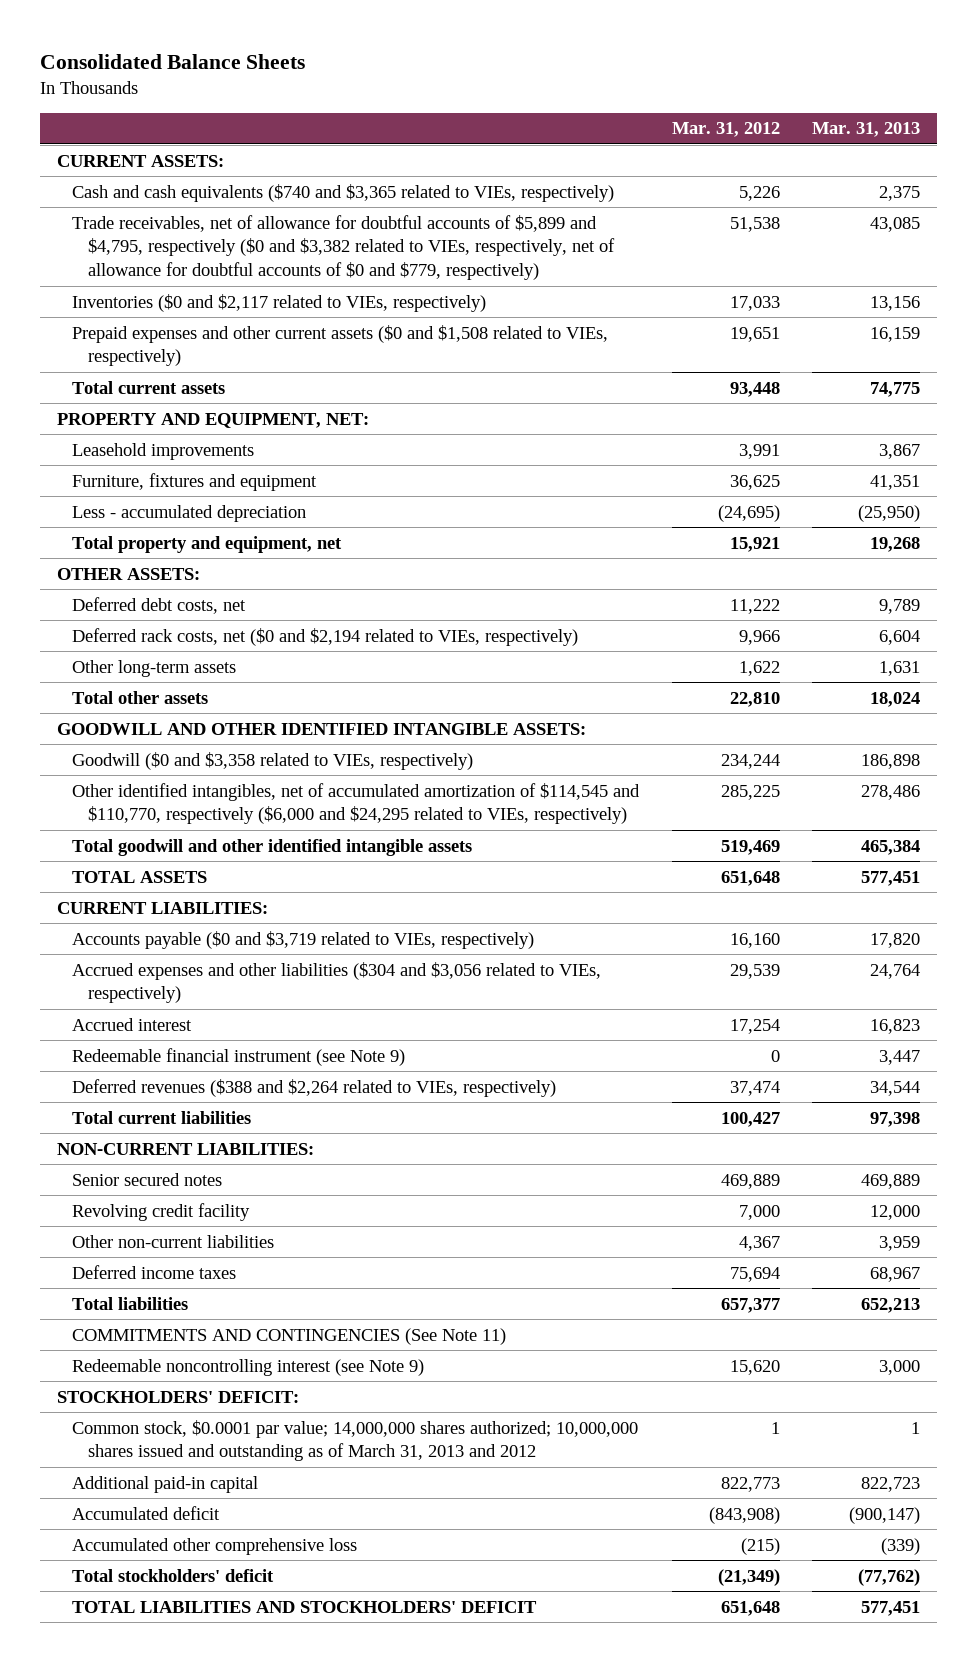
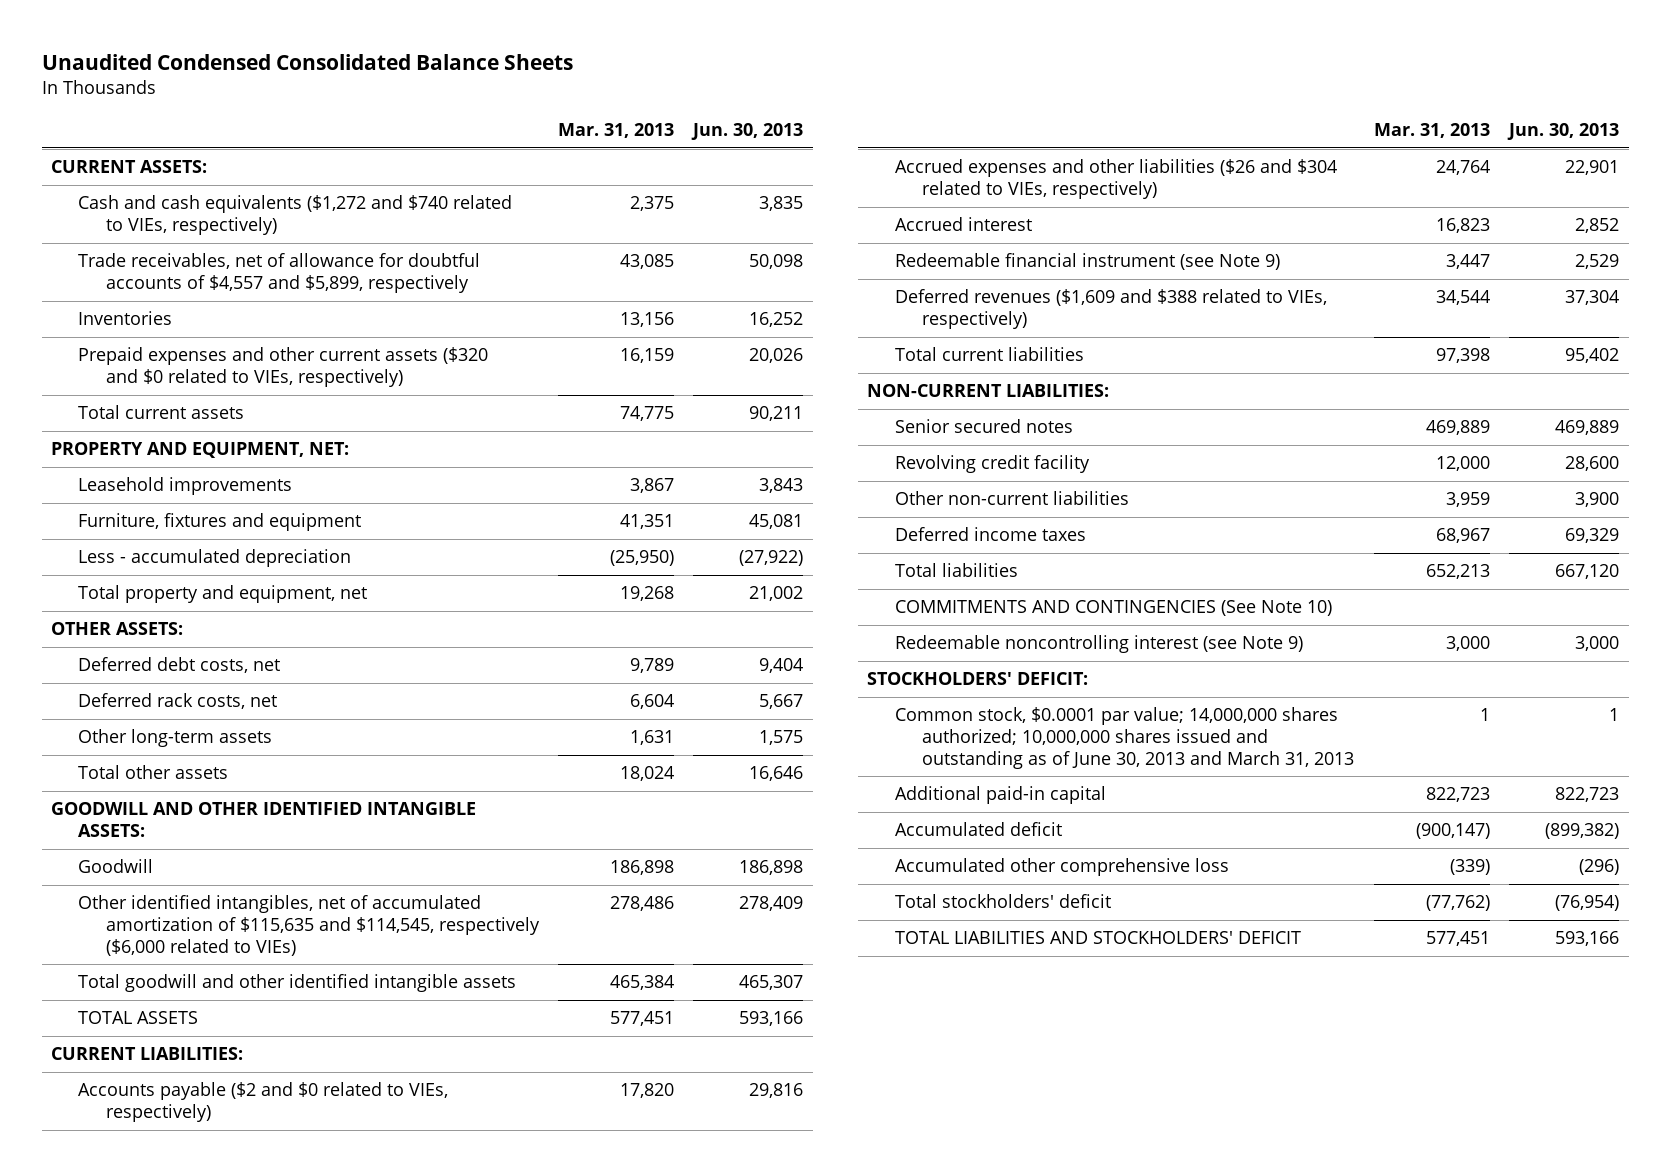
- Consolidated Balance Sheets
+ Unaudited Condensed Consolidated Balance Sheets
- | Mar. 31, 2012 | Mar. 31, 2013
+ | Mar. 31, 2013 | Jun. 30, 2013
- Cash and cash equivalents ($740 and $3,365 related to VIEs, respectively) | 5,226 | 2,375
- Trade receivables, net of allowance for doubtful accounts of $5,899 and $4,795, respectively ($0 and $3,382 related to VIEs, respectively, net of allowance for doubtful accounts of $0 and $779, respectively) | 51,538 | 43,085
- Inventories ($0 and $2,117 related to VIEs, respectively) | 17,033 | 13,156
- Prepaid expenses and other current assets ($0 and $1,508 related to VIEs, respectively) | 19,651 | 16,159
+ Cash and cash equivalents ($1,272 and $740 related to VIEs, respectively) | 2,375 | 3,835
+ Trade receivables, net of allowance for doubtful accounts of $4,557 and $5,899, respectively | 43,085 | 50,098
+ Inventories | 13,156 | 16,252
+ Prepaid expenses and other current assets ($320 and $0 related to VIEs, respectively) | 16,159 | 20,026
- Deferred rack costs, net ($0 and $2,194 related to VIEs, respectively) | 9,966 | 6,604
+ Deferred rack costs, net | 6,604 | 5,667
- Goodwill ($0 and $3,358 related to VIEs, respectively) | 234,244 | 186,898
- Other identified intangibles, net of accumulated amortization of $114,545 and $110,770, respectively ($6,000 and $24,295 related to VIEs, respectively) | 285,225 | 278,486
+ Goodwill | 186,898 | 186,898
+ Other identified intangibles, net of accumulated amortization of $115,635 and $114,545, respectively ($6,000 related to VIEs) | 278,486 | 278,409
- Accounts payable ($0 and $3,719 related to VIEs, respectively) | 16,160 | 17,820
- Accrued expenses and other liabilities ($304 and $3,056 related to VIEs, respectively) | 29,539 | 24,764
+ Accounts payable ($2 and $0 related to VIEs, respectively) | 17,820 | 29,816
+ Accrued expenses and other liabilities ($26 and $304 related to VIEs, respectively) | 24,764 | 22,901
- Deferred revenues ($388 and $2,264 related to VIEs, respectively) | 37,474 | 34,544
+ Deferred revenues ($1,609 and $388 related to VIEs, respectively) | 34,544 | 37,304
- COMMITMENTS AND CONTINGENCIES (See Note 11)
+ COMMITMENTS AND CONTINGENCIES (See Note 10)
- Common stock, $0.0001 par value; 14,000,000 shares authorized; 10,000,000 shares issued and outstanding as of March 31, 2013 and 2012 | 1 | 1
+ Common stock, $0.0001 par value; 14,000,000 shares authorized; 10,000,000 shares issued and outstanding as of June 30, 2013 and March 31, 2013 | 1 | 1

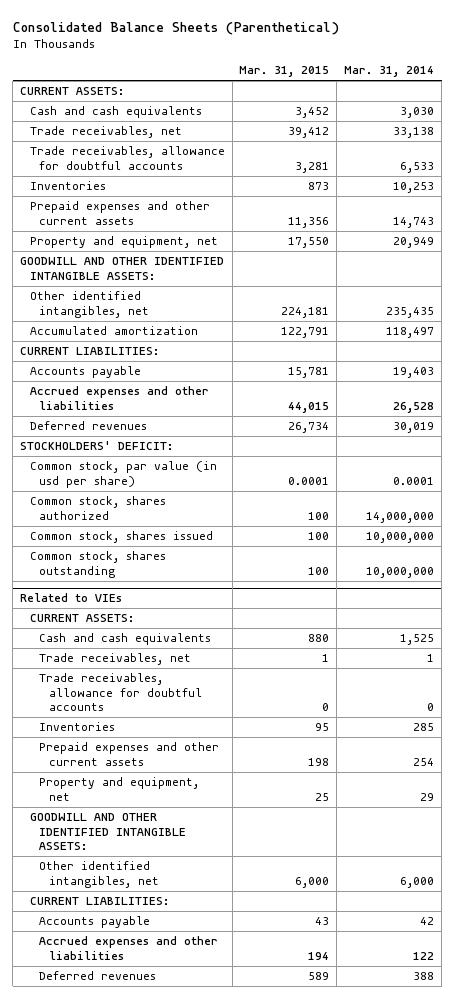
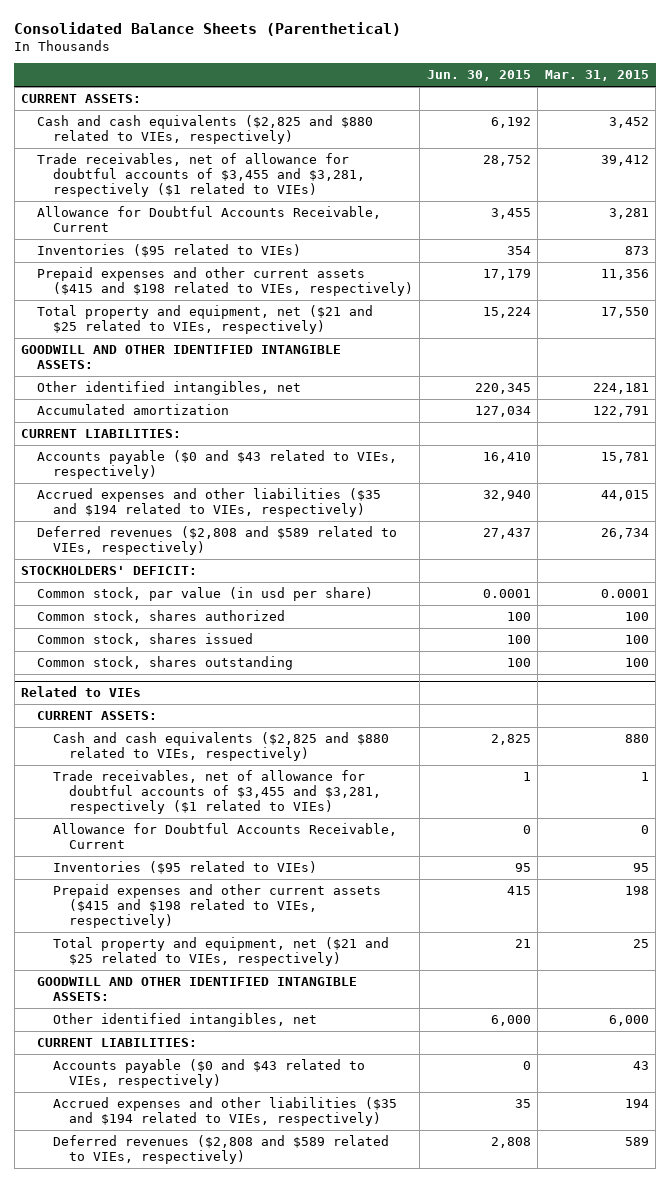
- | Mar. 31, 2015 | Mar. 31, 2014
+ | Jun. 30, 2015 | Mar. 31, 2015
- Cash and cash equivalents | 3,452 | 3,030
- Trade receivables, net | 39,412 | 33,138
- Trade receivables, allowance for doubtful accounts | 3,281 | 6,533
- Inventories | 873 | 10,253
- Prepaid expenses and other current assets | 11,356 | 14,743
- Property and equipment, net | 17,550 | 20,949
+ Cash and cash equivalents ($2,825 and $880 related to VIEs, respectively) | 6,192 | 3,452
+ Trade receivables, net of allowance for doubtful accounts of $3,455 and $3,281, respectively ($1 related to VIEs) | 28,752 | 39,412
+ Allowance for Doubtful Accounts Receivable, Current | 3,455 | 3,281
+ Inventories ($95 related to VIEs) | 354 | 873
+ Prepaid expenses and other current assets ($415 and $198 related to VIEs, respectively) | 17,179 | 11,356
+ Total property and equipment, net ($21 and $25 related to VIEs, respectively) | 15,224 | 17,550
- Accounts payable | 15,781 | 19,403
- Accrued expenses and other liabilities | 44,015 | 26,528
- Deferred revenues | 26,734 | 30,019
+ Accounts payable ($0 and $43 related to VIEs, respectively) | 16,410 | 15,781
+ Accrued expenses and other liabilities ($35 and $194 related to VIEs, respectively) | 32,940 | 44,015
+ Deferred revenues ($2,808 and $589 related to VIEs, respectively) | 27,437 | 26,734
@ Related to VIEs
- Cash and cash equivalents | 880 | 1,525
- Trade receivables, net | 1 | 1
- Trade receivables, allowance for doubtful accounts | 0 | 0
- Inventories | 95 | 285
- Prepaid expenses and other current assets | 198 | 254
- Property and equipment, net | 25 | 29
+ Cash and cash equivalents ($2,825 and $880 related to VIEs, respectively) | 2,825 | 880
+ Trade receivables, net of allowance for doubtful accounts of $3,455 and $3,281, respectively ($1 related to VIEs) | 1 | 1
+ Allowance for Doubtful Accounts Receivable, Current | 0 | 0
+ Inventories ($95 related to VIEs) | 95 | 95
+ Prepaid expenses and other current assets ($415 and $198 related to VIEs, respectively) | 415 | 198
+ Total property and equipment, net ($21 and $25 related to VIEs, respectively) | 21 | 25
- Accounts payable | 43 | 42
- Accrued expenses and other liabilities | 194 | 122
- Deferred revenues | 589 | 388
+ Accounts payable ($0 and $43 related to VIEs, respectively) | 0 | 43
+ Accrued expenses and other liabilities ($35 and $194 related to VIEs, respectively) | 35 | 194
+ Deferred revenues ($2,808 and $589 related to VIEs, respectively) | 2,808 | 589

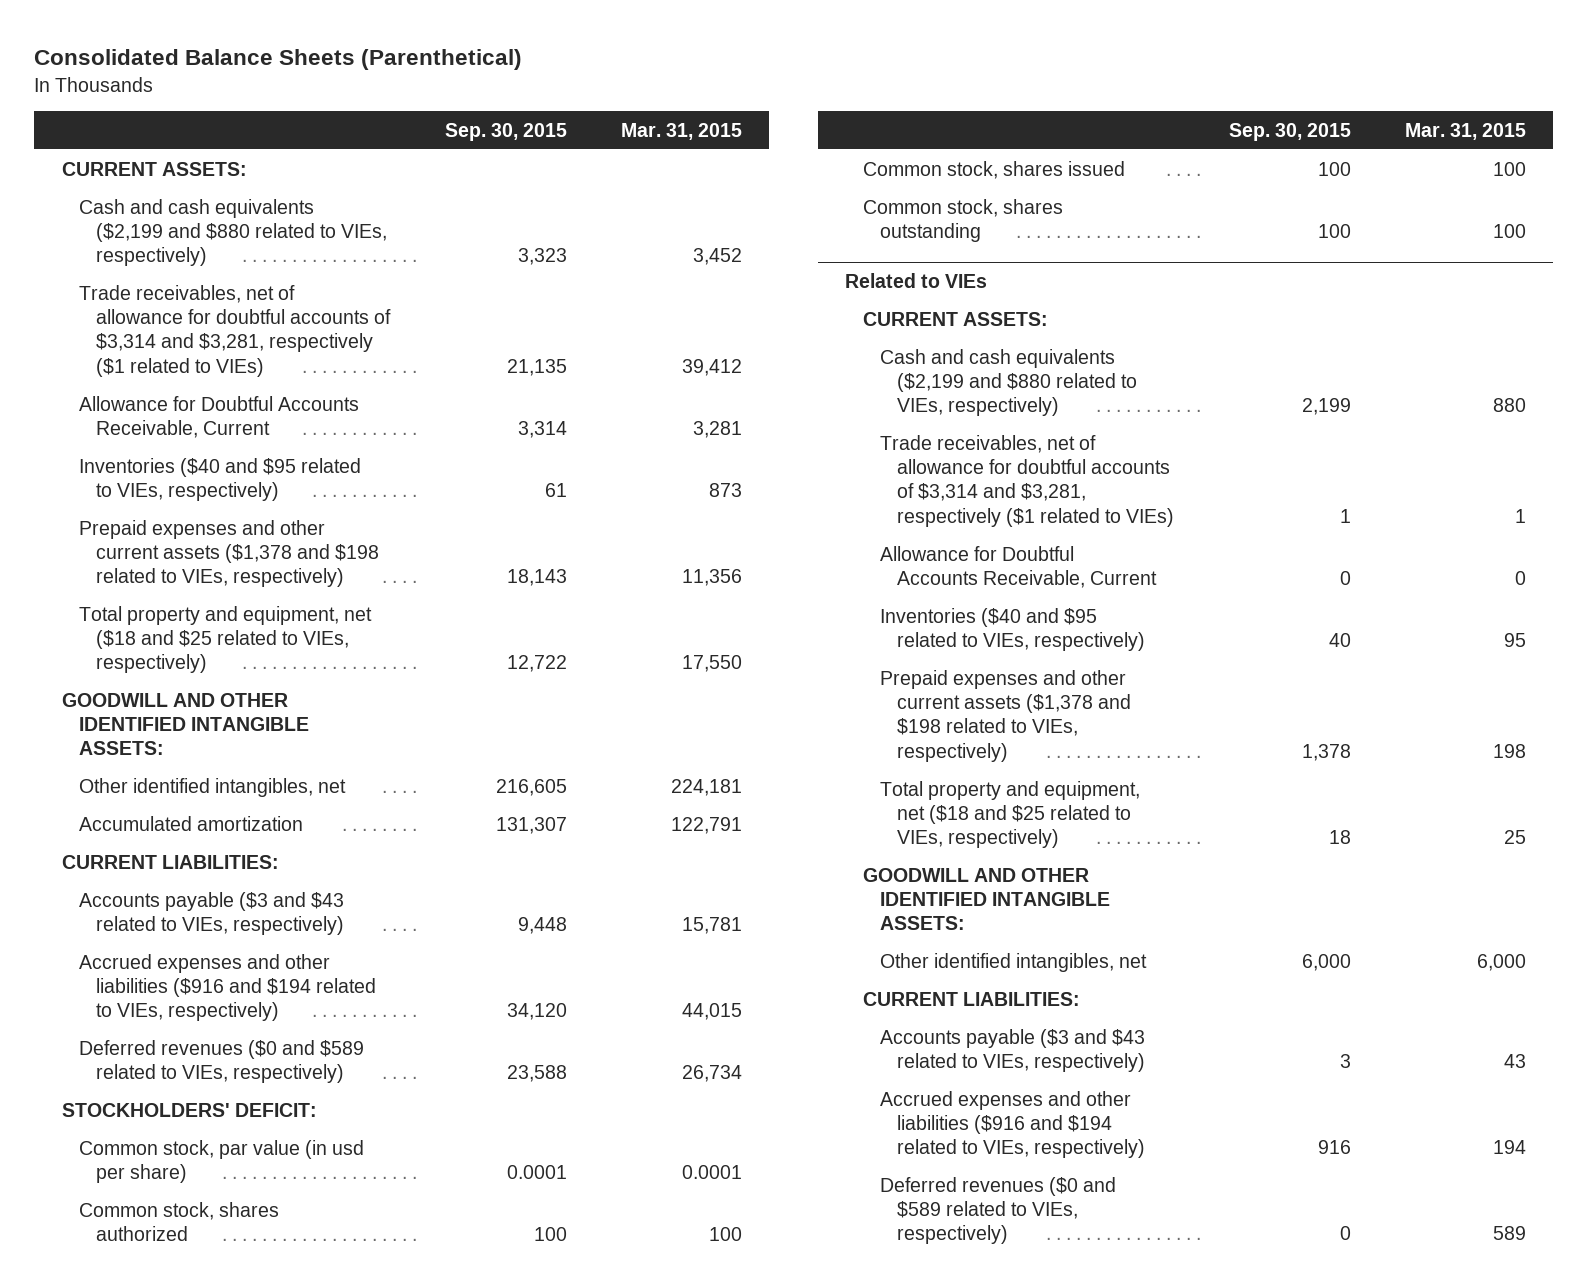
- | Jun. 30, 2015 | Mar. 31, 2015
+ | Sep. 30, 2015 | Mar. 31, 2015
- Cash and cash equivalents ($2,825 and $880 related to VIEs, respectively) | 6,192 | 3,452
- Trade receivables, net of allowance for doubtful accounts of $3,455 and $3,281, respectively ($1 related to VIEs) | 28,752 | 39,412
+ Cash and cash equivalents ($2,199 and $880 related to VIEs, respectively) | 3,323 | 3,452
+ Trade receivables, net of allowance for doubtful accounts of $3,314 and $3,281, respectively ($1 related to VIEs) | 21,135 | 39,412
- Inventories ($95 related to VIEs) | 354 | 873
- Prepaid expenses and other current assets ($415 and $198 related to VIEs, respectively) | 17,179 | 11,356
- Total property and equipment, net ($21 and $25 related to VIEs, respectively) | 15,224 | 17,550
+ Inventories ($40 and $95 related to VIEs, respectively) | 61 | 873
+ Prepaid expenses and other current assets ($1,378 and $198 related to VIEs, respectively) | 18,143 | 11,356
+ Total property and equipment, net ($18 and $25 related to VIEs, respectively) | 12,722 | 17,550
- Accounts payable ($0 and $43 related to VIEs, respectively) | 16,410 | 15,781
- Accrued expenses and other liabilities ($35 and $194 related to VIEs, respectively) | 32,940 | 44,015
- Deferred revenues ($2,808 and $589 related to VIEs, respectively) | 27,437 | 26,734
+ Accounts payable ($3 and $43 related to VIEs, respectively) | 9,448 | 15,781
+ Accrued expenses and other liabilities ($916 and $194 related to VIEs, respectively) | 34,120 | 44,015
+ Deferred revenues ($0 and $589 related to VIEs, respectively) | 23,588 | 26,734
@ Related to VIEs
- Cash and cash equivalents ($2,825 and $880 related to VIEs, respectively) | 2,825 | 880
- Trade receivables, net of allowance for doubtful accounts of $3,455 and $3,281, respectively ($1 related to VIEs) | 1 | 1
+ Cash and cash equivalents ($2,199 and $880 related to VIEs, respectively) | 2,199 | 880
+ Trade receivables, net of allowance for doubtful accounts of $3,314 and $3,281, respectively ($1 related to VIEs) | 1 | 1
- Inventories ($95 related to VIEs) | 95 | 95
- Prepaid expenses and other current assets ($415 and $198 related to VIEs, respectively) | 415 | 198
- Total property and equipment, net ($21 and $25 related to VIEs, respectively) | 21 | 25
+ Inventories ($40 and $95 related to VIEs, respectively) | 40 | 95
+ Prepaid expenses and other current assets ($1,378 and $198 related to VIEs, respectively) | 1,378 | 198
+ Total property and equipment, net ($18 and $25 related to VIEs, respectively) | 18 | 25
- Accounts payable ($0 and $43 related to VIEs, respectively) | 0 | 43
- Accrued expenses and other liabilities ($35 and $194 related to VIEs, respectively) | 35 | 194
- Deferred revenues ($2,808 and $589 related to VIEs, respectively) | 2,808 | 589
+ Accounts payable ($3 and $43 related to VIEs, respectively) | 3 | 43
+ Accrued expenses and other liabilities ($916 and $194 related to VIEs, respectively) | 916 | 194
+ Deferred revenues ($0 and $589 related to VIEs, respectively) | 0 | 589

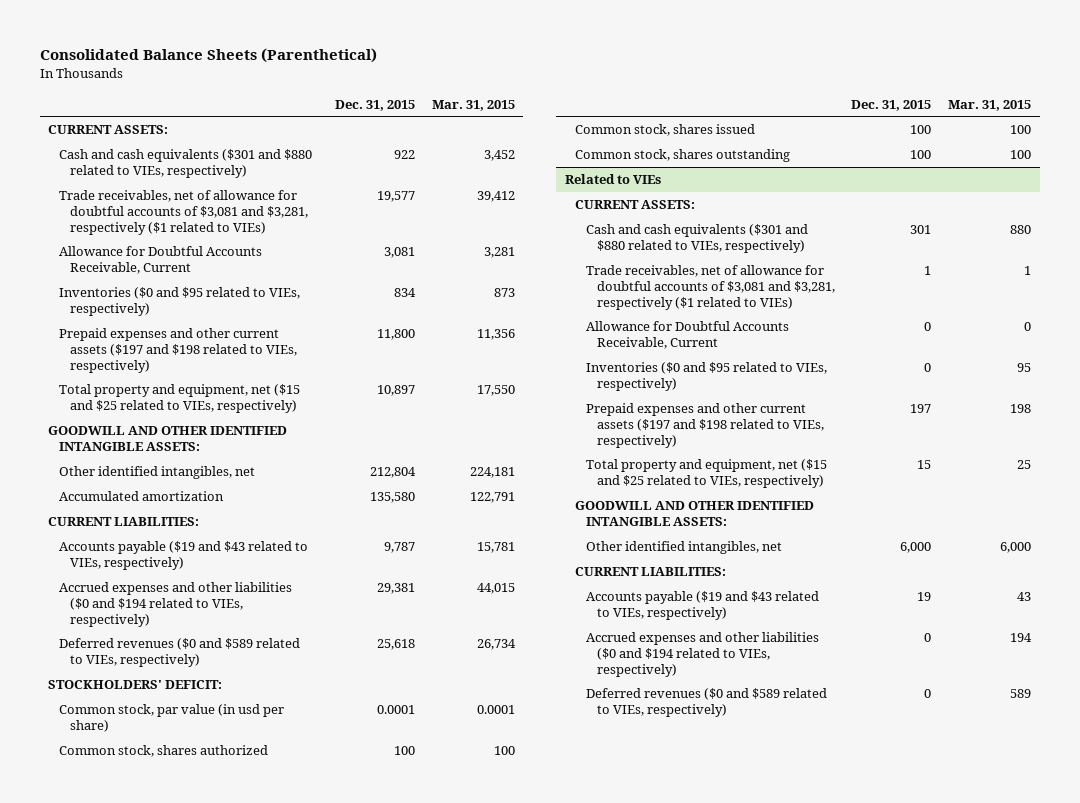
- | Sep. 30, 2015 | Mar. 31, 2015
+ | Dec. 31, 2015 | Mar. 31, 2015
- Cash and cash equivalents ($2,199 and $880 related to VIEs, respectively) | 3,323 | 3,452
- Trade receivables, net of allowance for doubtful accounts of $3,314 and $3,281, respectively ($1 related to VIEs) | 21,135 | 39,412
+ Cash and cash equivalents ($301 and $880 related to VIEs, respectively) | 922 | 3,452
+ Trade receivables, net of allowance for doubtful accounts of $3,081 and $3,281, respectively ($1 related to VIEs) | 19,577 | 39,412
- Inventories ($40 and $95 related to VIEs, respectively) | 61 | 873
- Prepaid expenses and other current assets ($1,378 and $198 related to VIEs, respectively) | 18,143 | 11,356
- Total property and equipment, net ($18 and $25 related to VIEs, respectively) | 12,722 | 17,550
+ Inventories ($0 and $95 related to VIEs, respectively) | 834 | 873
+ Prepaid expenses and other current assets ($197 and $198 related to VIEs, respectively) | 11,800 | 11,356
+ Total property and equipment, net ($15 and $25 related to VIEs, respectively) | 10,897 | 17,550
- Accounts payable ($3 and $43 related to VIEs, respectively) | 9,448 | 15,781
- Accrued expenses and other liabilities ($916 and $194 related to VIEs, respectively) | 34,120 | 44,015
+ Accounts payable ($19 and $43 related to VIEs, respectively) | 9,787 | 15,781
+ Accrued expenses and other liabilities ($0 and $194 related to VIEs, respectively) | 29,381 | 44,015
@ Related to VIEs
- Cash and cash equivalents ($2,199 and $880 related to VIEs, respectively) | 2,199 | 880
- Trade receivables, net of allowance for doubtful accounts of $3,314 and $3,281, respectively ($1 related to VIEs) | 1 | 1
+ Cash and cash equivalents ($301 and $880 related to VIEs, respectively) | 301 | 880
+ Trade receivables, net of allowance for doubtful accounts of $3,081 and $3,281, respectively ($1 related to VIEs) | 1 | 1
- Inventories ($40 and $95 related to VIEs, respectively) | 40 | 95
- Prepaid expenses and other current assets ($1,378 and $198 related to VIEs, respectively) | 1,378 | 198
- Total property and equipment, net ($18 and $25 related to VIEs, respectively) | 18 | 25
+ Inventories ($0 and $95 related to VIEs, respectively) | 0 | 95
+ Prepaid expenses and other current assets ($197 and $198 related to VIEs, respectively) | 197 | 198
+ Total property and equipment, net ($15 and $25 related to VIEs, respectively) | 15 | 25
- Accounts payable ($3 and $43 related to VIEs, respectively) | 3 | 43
- Accrued expenses and other liabilities ($916 and $194 related to VIEs, respectively) | 916 | 194
+ Accounts payable ($19 and $43 related to VIEs, respectively) | 19 | 43
+ Accrued expenses and other liabilities ($0 and $194 related to VIEs, respectively) | 0 | 194

